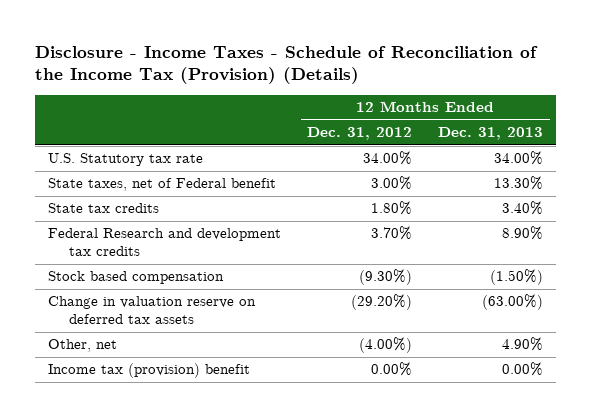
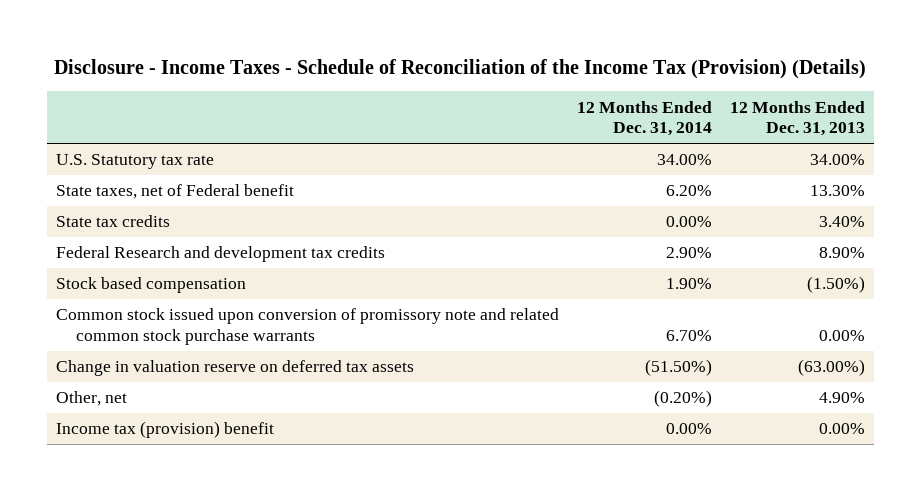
- | 12 Months Ended Dec. 31, 2012 | 12 Months Ended Dec. 31, 2013
+ | 12 Months Ended Dec. 31, 2014 | 12 Months Ended Dec. 31, 2013
+ Common stock issued upon conversion of promissory note and related common stock purchase warrants | 6.70% | 0.00%

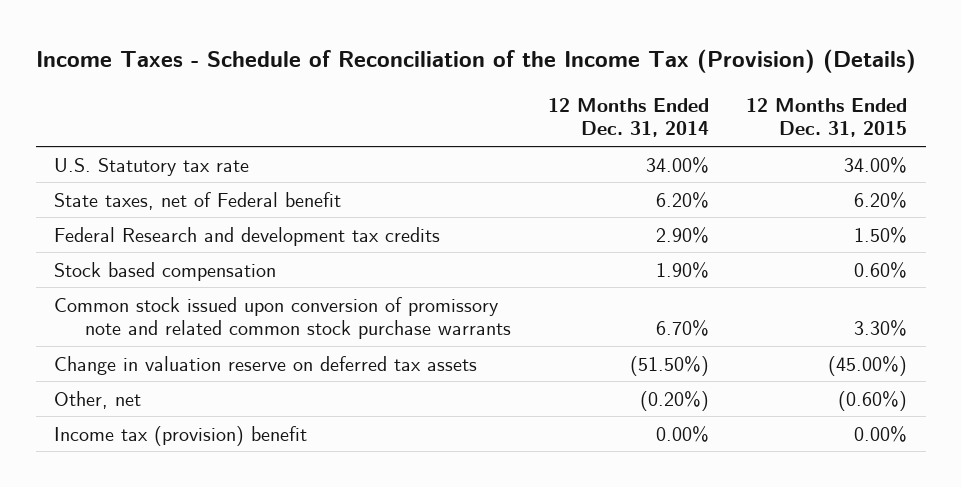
- Disclosure - Income Taxes - Schedule of Reconciliation of the Income Tax (Provision) (Details)
+ Income Taxes - Schedule of Reconciliation of the Income Tax (Provision) (Details)
- | 12 Months Ended Dec. 31, 2014 | 12 Months Ended Dec. 31, 2013
+ | 12 Months Ended Dec. 31, 2014 | 12 Months Ended Dec. 31, 2015
- State tax credits | 0.00% | 3.40%

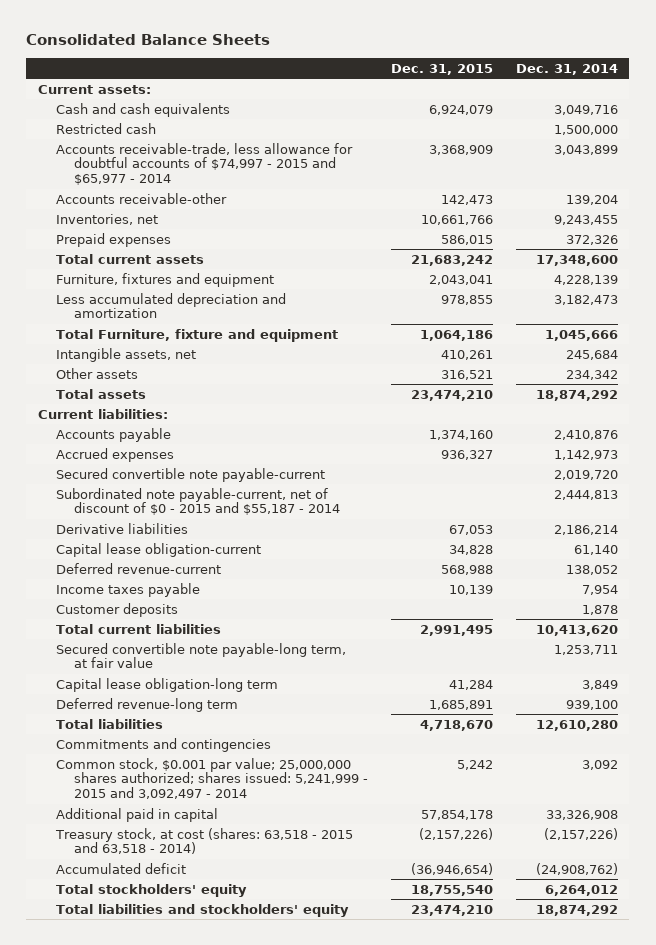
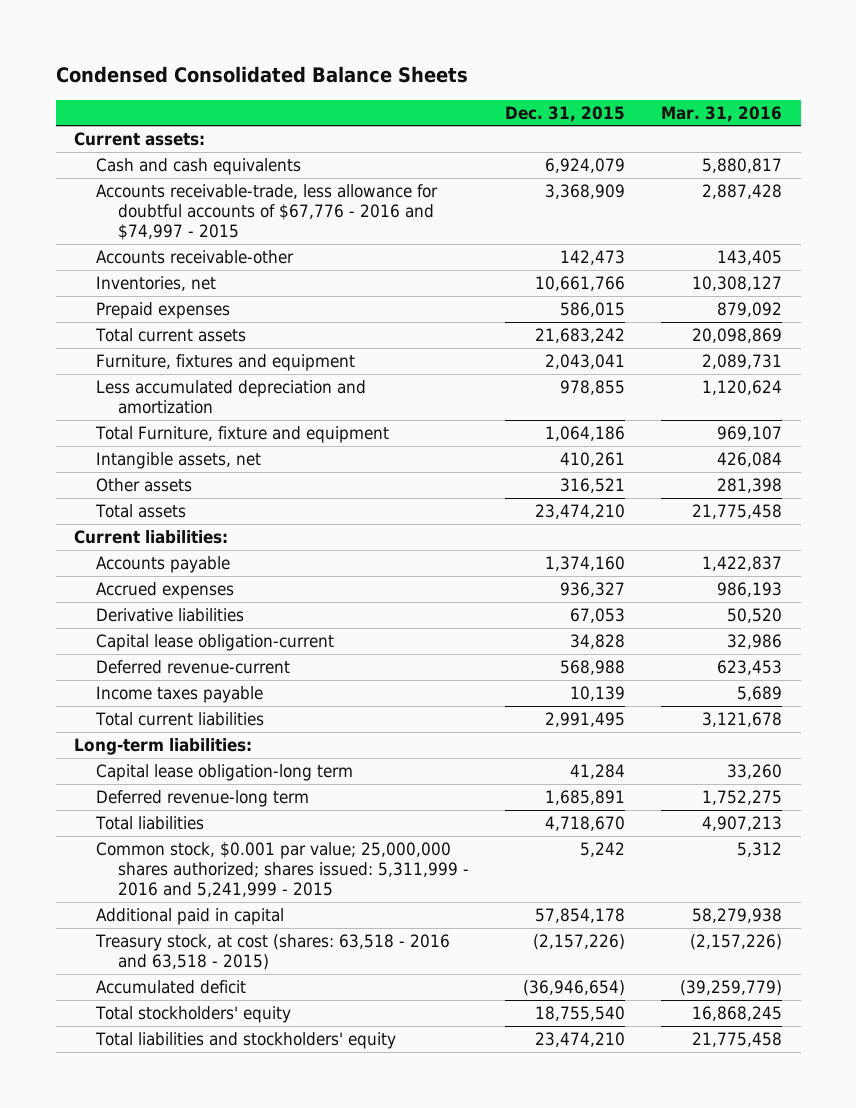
- Consolidated Balance Sheets
+ Condensed Consolidated Balance Sheets
- | Dec. 31, 2015 | Dec. 31, 2014
+ | Dec. 31, 2015 | Mar. 31, 2016
- Restricted cash | | 1,500,000
- Accounts receivable-trade, less allowance for doubtful accounts of $74,997 - 2015 and $65,977 - 2014 | 3,368,909 | 3,043,899
+ Accounts receivable-trade, less allowance for doubtful accounts of $67,776 - 2016 and $74,997 - 2015 | 3,368,909 | 2,887,428
- Secured convertible note payable-current | | 2,019,720
- Subordinated note payable-current, net of discount of $0 - 2015 and $55,187 - 2014 | | 2,444,813
- Customer deposits | | 1,878
- Secured convertible note payable-long term, at fair value | | 1,253,711
+ Long-term liabilities:
- Commitments and contingencies
- Common stock, $0.001 par value; 25,000,000 shares authorized; shares issued: 5,241,999 - 2015 and 3,092,497 - 2014 | 5,242 | 3,092
+ Common stock, $0.001 par value; 25,000,000 shares authorized; shares issued: 5,311,999 - 2016 and 5,241,999 - 2015 | 5,242 | 5,312
- Treasury stock, at cost (shares: 63,518 - 2015 and 63,518 - 2014) | (2,157,226) | (2,157,226)
+ Treasury stock, at cost (shares: 63,518 - 2016 and 63,518 - 2015) | (2,157,226) | (2,157,226)

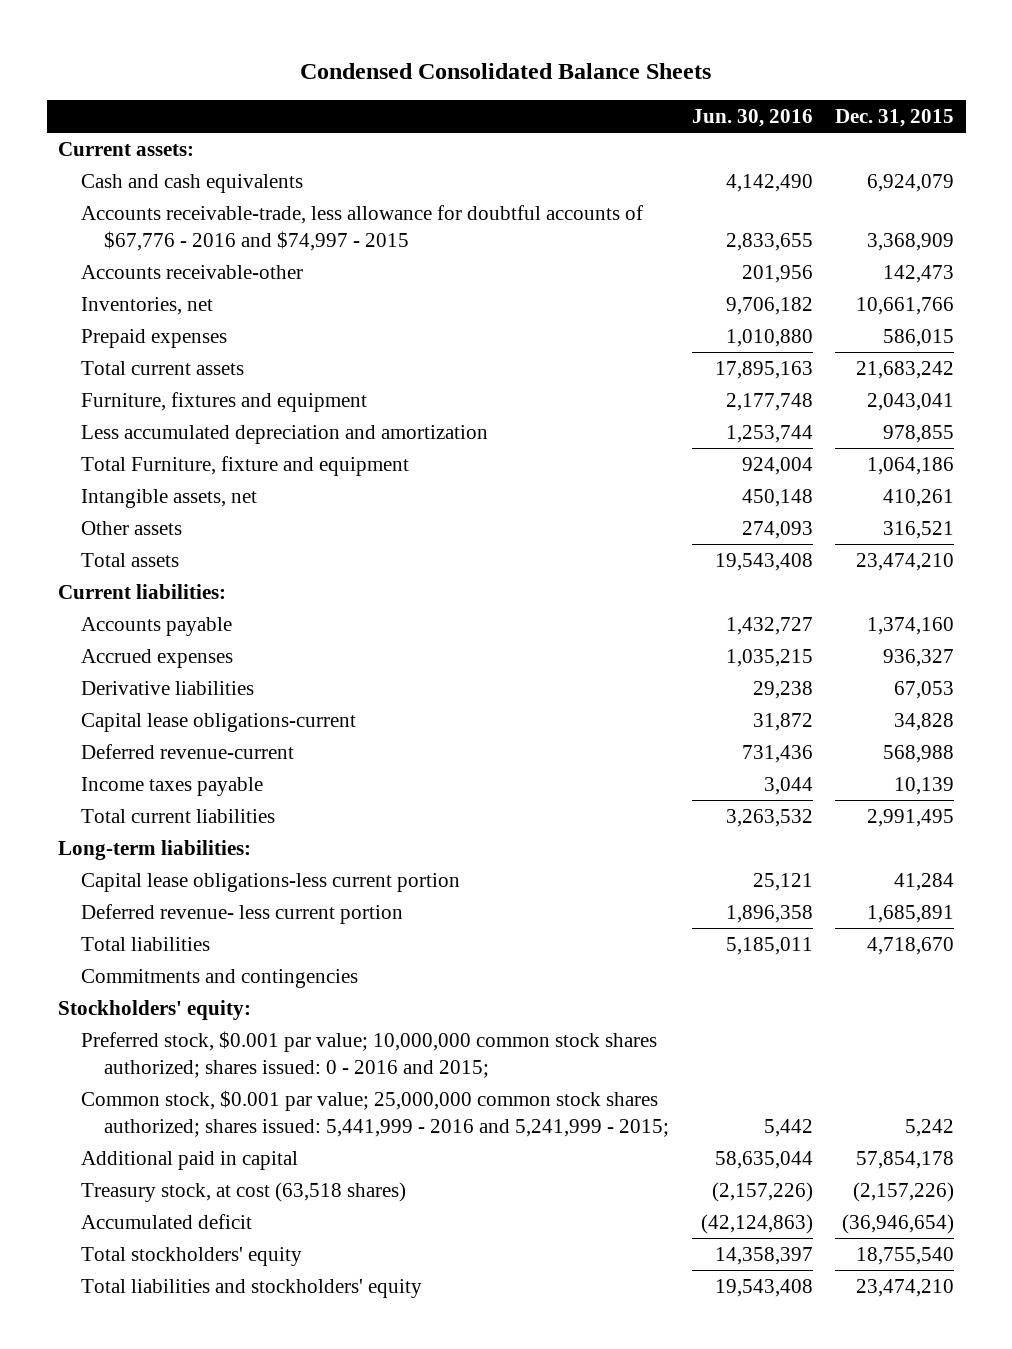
- | Dec. 31, 2015 | Mar. 31, 2016
+ | Jun. 30, 2016 | Dec. 31, 2015
- Capital lease obligation-current | 34,828 | 32,986
+ Capital lease obligations-current | 31,872 | 34,828
- Capital lease obligation-long term | 41,284 | 33,260
- Deferred revenue-long term | 1,685,891 | 1,752,275
+ Capital lease obligations-less current portion | 25,121 | 41,284
+ Deferred revenue- less current portion | 1,896,358 | 1,685,891
- Common stock, $0.001 par value; 25,000,000 shares authorized; shares issued: 5,311,999 - 2016 and 5,241,999 - 2015 | 5,242 | 5,312
+ Commitments and contingencies
+ Stockholders' equity:
+ Preferred stock, $0.001 par value; 10,000,000 common stock shares authorized; shares issued: 0 - 2016 and 2015;
+ Common stock, $0.001 par value; 25,000,000 common stock shares authorized; shares issued: 5,441,999 - 2016 and 5,241,999 - 2015; | 5,442 | 5,242
- Treasury stock, at cost (shares: 63,518 - 2016 and 63,518 - 2015) | (2,157,226) | (2,157,226)
+ Treasury stock, at cost (63,518 shares) | (2,157,226) | (2,157,226)

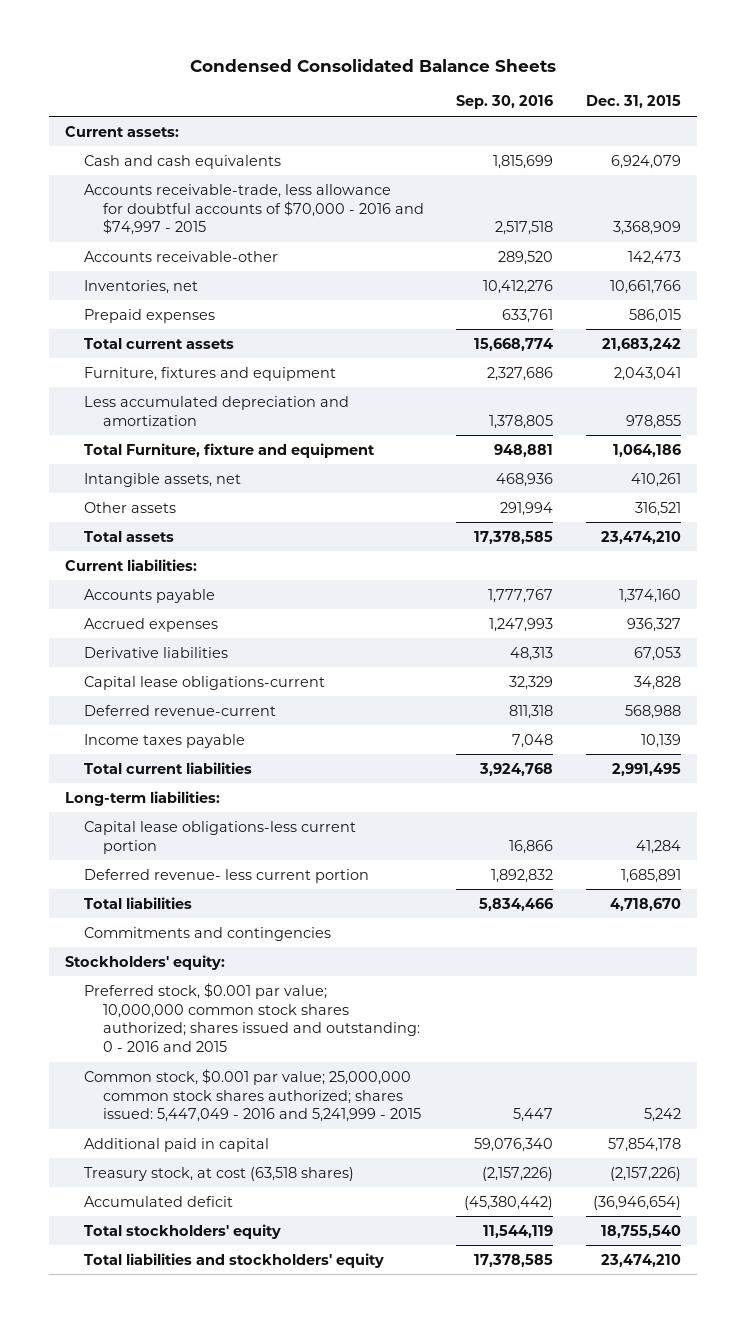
- | Jun. 30, 2016 | Dec. 31, 2015
+ | Sep. 30, 2016 | Dec. 31, 2015
- Accounts receivable-trade, less allowance for doubtful accounts of $67,776 - 2016 and $74,997 - 2015 | 2,833,655 | 3,368,909
+ Accounts receivable-trade, less allowance for doubtful accounts of $70,000 - 2016 and $74,997 - 2015 | 2,517,518 | 3,368,909
- Preferred stock, $0.001 par value; 10,000,000 common stock shares authorized; shares issued: 0 - 2016 and 2015;
- Common stock, $0.001 par value; 25,000,000 common stock shares authorized; shares issued: 5,441,999 - 2016 and 5,241,999 - 2015; | 5,442 | 5,242
+ Preferred stock, $0.001 par value; 10,000,000 common stock shares authorized; shares issued and outstanding: 0 - 2016 and 2015
+ Common stock, $0.001 par value; 25,000,000 common stock shares authorized; shares issued: 5,447,049 - 2016 and 5,241,999 - 2015 | 5,447 | 5,242

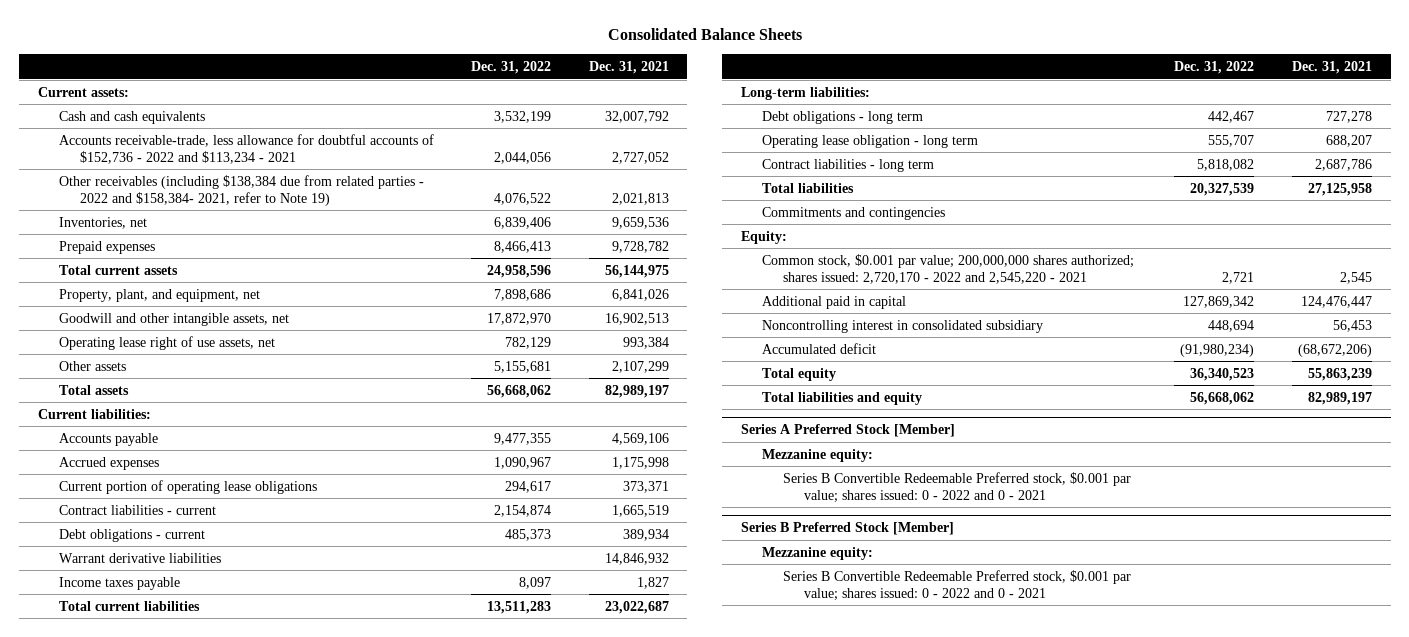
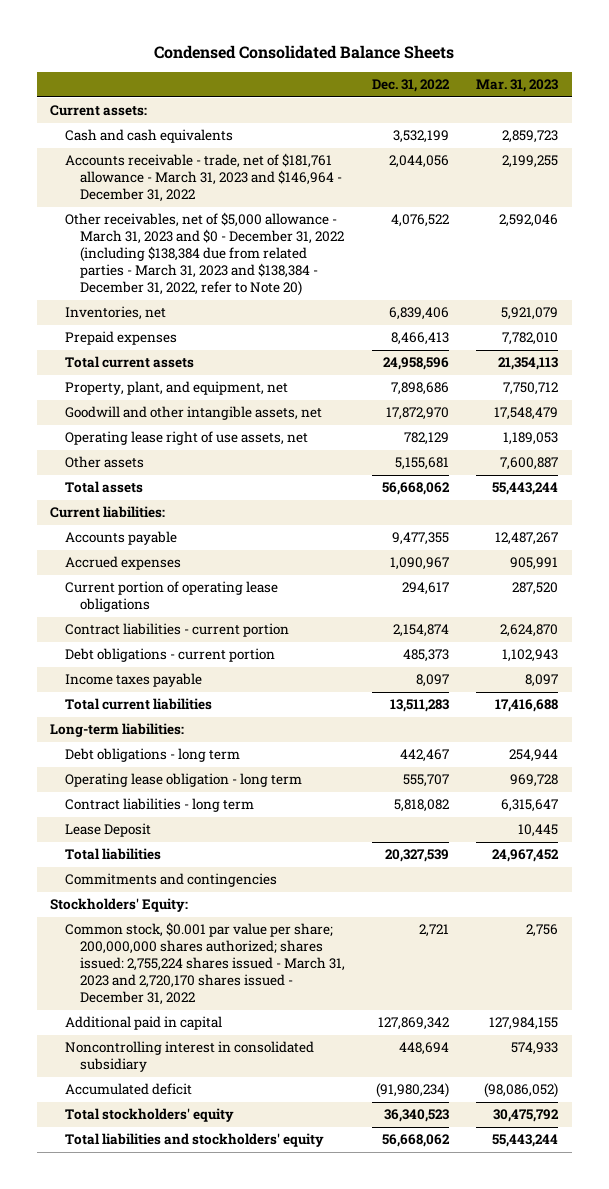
- Consolidated Balance Sheets
+ Condensed Consolidated Balance Sheets
- | Dec. 31, 2022 | Dec. 31, 2021
+ | Dec. 31, 2022 | Mar. 31, 2023
- Accounts receivable-trade, less allowance for doubtful accounts of $152,736 - 2022 and $113,234 - 2021 | 2,044,056 | 2,727,052
- Other receivables (including $138,384 due from related parties - 2022 and $158,384- 2021, refer to Note 19) | 4,076,522 | 2,021,813
+ Accounts receivable - trade, net of $181,761 allowance - March 31, 2023 and $146,964 - December 31, 2022 | 2,044,056 | 2,199,255
+ Other receivables, net of $5,000 allowance - March 31, 2023 and $0 - December 31, 2022 (including $138,384 due from related parties - March 31, 2023 and $138,384 - December 31, 2022, refer to Note 20) | 4,076,522 | 2,592,046
- Contract liabilities - current | 2,154,874 | 1,665,519
- Debt obligations - current | 485,373 | 389,934
- Warrant derivative liabilities | | 14,846,932
+ Contract liabilities - current portion | 2,154,874 | 2,624,870
+ Debt obligations - current portion | 485,373 | 1,102,943
+ Lease Deposit | | 10,445
- Equity:
- Common stock, $0.001 par value; 200,000,000 shares authorized; shares issued: 2,720,170 - 2022 and 2,545,220 - 2021 | 2,721 | 2,545
+ Stockholders' Equity:
+ Common stock, $0.001 par value per share; 200,000,000 shares authorized; shares issued: 2,755,224 shares issued - March 31, 2023 and 2,720,170 shares issued - December 31, 2022 | 2,721 | 2,756
- Total equity | 36,340,523 | 55,863,239
- Total liabilities and equity | 56,668,062 | 82,989,197
- Series A Preferred Stock [Member]
- Mezzanine equity:
- Series B Convertible Redeemable Preferred stock, $0.001 par value; shares issued: 0 - 2022 and 0 - 2021
- Series B Preferred Stock [Member]
- Mezzanine equity:
- Series B Convertible Redeemable Preferred stock, $0.001 par value; shares issued: 0 - 2022 and 0 - 2021
+ Total stockholders' equity | 36,340,523 | 30,475,792
+ Total liabilities and stockholders' equity | 56,668,062 | 55,443,244

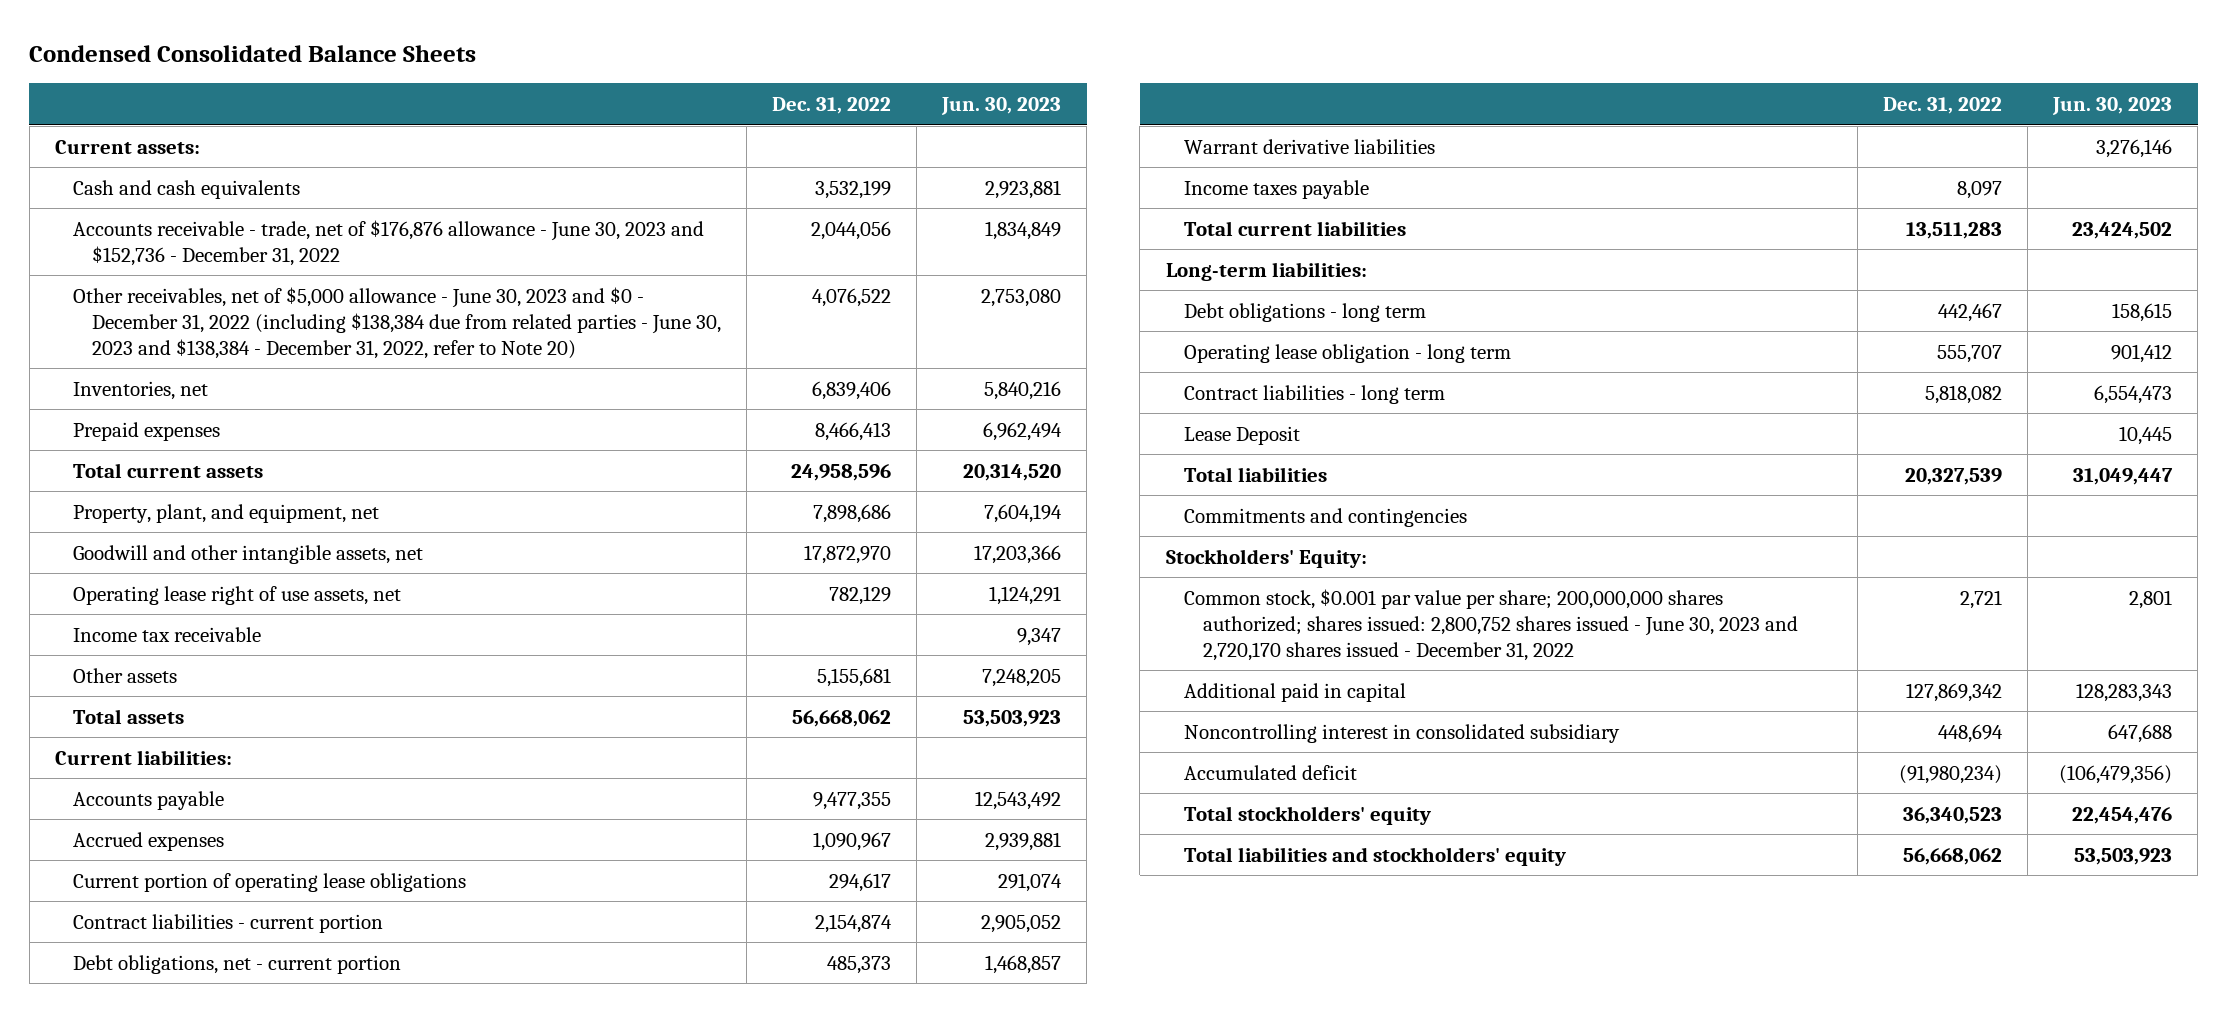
- | Dec. 31, 2022 | Mar. 31, 2023
+ | Dec. 31, 2022 | Jun. 30, 2023
- Accounts receivable - trade, net of $181,761 allowance - March 31, 2023 and $146,964 - December 31, 2022 | 2,044,056 | 2,199,255
- Other receivables, net of $5,000 allowance - March 31, 2023 and $0 - December 31, 2022 (including $138,384 due from related parties - March 31, 2023 and $138,384 - December 31, 2022, refer to Note 20) | 4,076,522 | 2,592,046
+ Accounts receivable - trade, net of $176,876 allowance - June 30, 2023 and $152,736 - December 31, 2022 | 2,044,056 | 1,834,849
+ Other receivables, net of $5,000 allowance - June 30, 2023 and $0 - December 31, 2022 (including $138,384 due from related parties - June 30, 2023 and $138,384 - December 31, 2022, refer to Note 20) | 4,076,522 | 2,753,080
+ Income tax receivable | | 9,347
- Debt obligations - current portion | 485,373 | 1,102,943
+ Debt obligations, net - current portion | 485,373 | 1,468,857
+ Warrant derivative liabilities | | 3,276,146
- Common stock, $0.001 par value per share; 200,000,000 shares authorized; shares issued: 2,755,224 shares issued - March 31, 2023 and 2,720,170 shares issued - December 31, 2022 | 2,721 | 2,756
+ Common stock, $0.001 par value per share; 200,000,000 shares authorized; shares issued: 2,800,752 shares issued - June 30, 2023 and 2,720,170 shares issued - December 31, 2022 | 2,721 | 2,801

